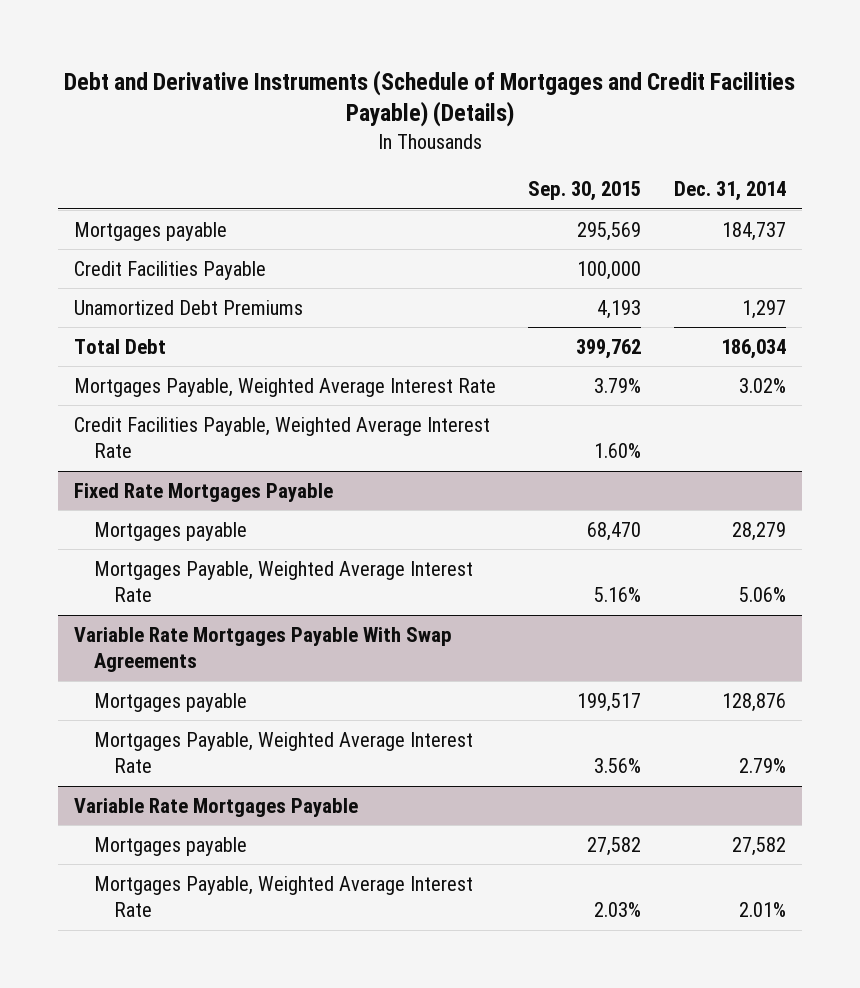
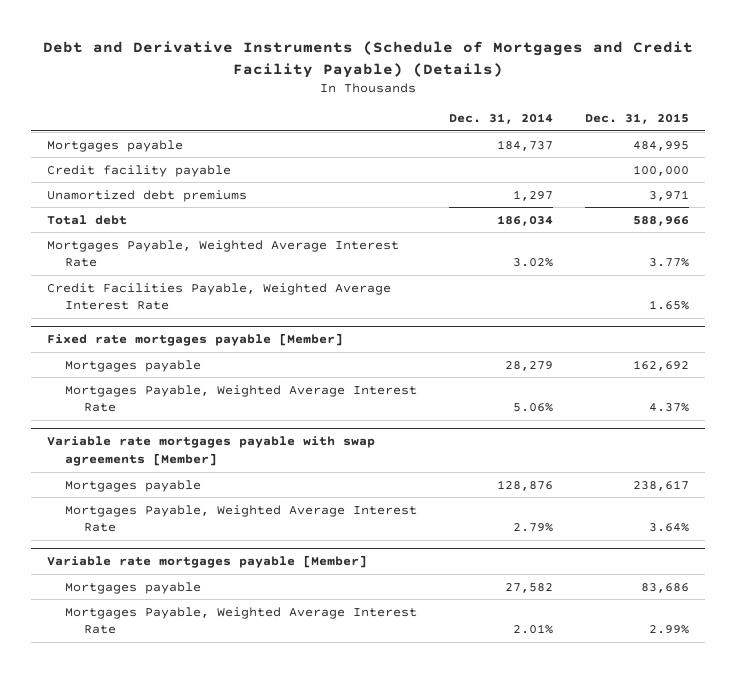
- Debt and Derivative Instruments (Schedule of Mortgages and Credit Facilities Payable) (Details)
+ Debt and Derivative Instruments (Schedule of Mortgages and Credit Facility Payable) (Details)
- | Sep. 30, 2015 | Dec. 31, 2014
+ | Dec. 31, 2014 | Dec. 31, 2015
- Credit Facilities Payable | 100,000 |
- Unamortized Debt Premiums | 4,193 | 1,297
- Total Debt | 399,762 | 186,034
+ Credit facility payable | | 100,000
+ Unamortized debt premiums | 1,297 | 3,971
+ Total debt | 186,034 | 588,966
- Fixed Rate Mortgages Payable
+ Fixed rate mortgages payable [Member]
- Variable Rate Mortgages Payable With Swap Agreements
+ Variable rate mortgages payable with swap agreements [Member]
- Variable Rate Mortgages Payable
+ Variable rate mortgages payable [Member]

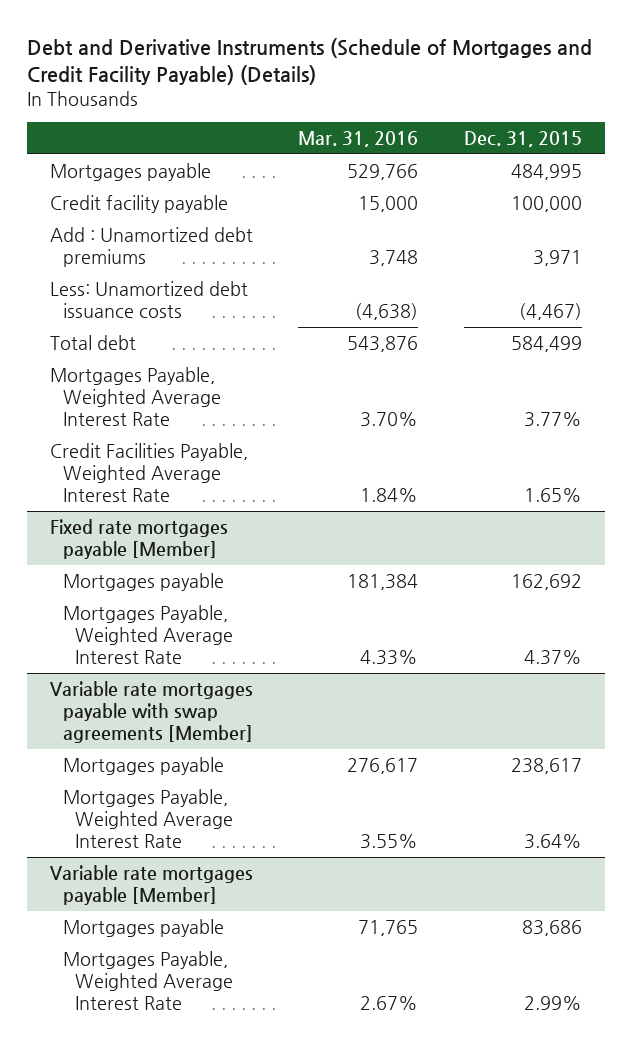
- | Dec. 31, 2014 | Dec. 31, 2015
+ | Mar. 31, 2016 | Dec. 31, 2015
- Unamortized debt premiums | 1,297 | 3,971
- Total debt | 186,034 | 588,966
+ Add : Unamortized debt premiums | 3,748 | 3,971
+ Less: Unamortized debt issuance costs | (4,638) | (4,467)
+ Total debt | 543,876 | 584,499

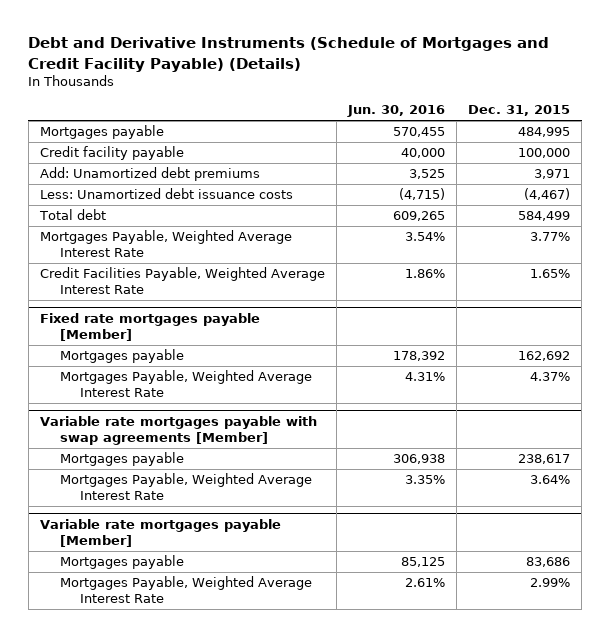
- | Mar. 31, 2016 | Dec. 31, 2015
+ | Jun. 30, 2016 | Dec. 31, 2015
- Add : Unamortized debt premiums | 3,748 | 3,971
+ Add: Unamortized debt premiums | 3,525 | 3,971

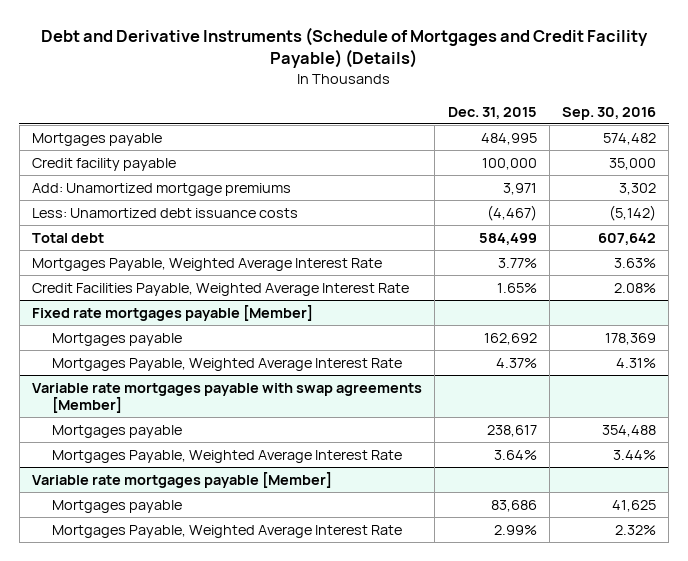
- | Jun. 30, 2016 | Dec. 31, 2015
+ | Dec. 31, 2015 | Sep. 30, 2016
- Add: Unamortized debt premiums | 3,525 | 3,971
+ Add: Unamortized mortgage premiums | 3,971 | 3,302

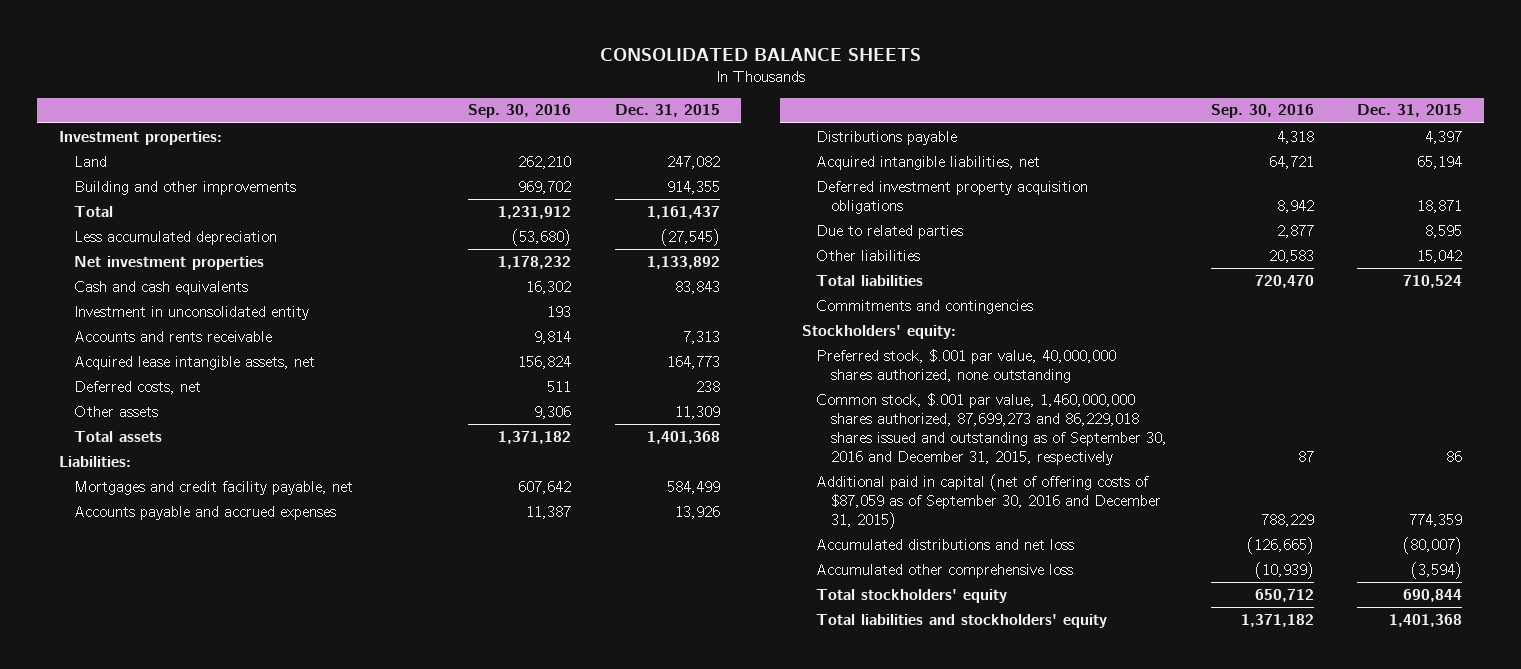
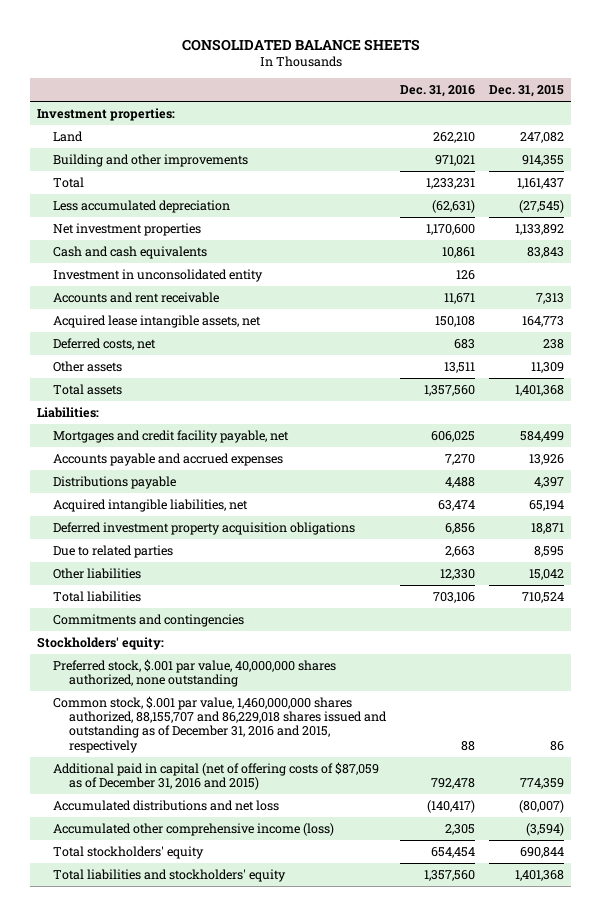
- | Sep. 30, 2016 | Dec. 31, 2015
+ | Dec. 31, 2016 | Dec. 31, 2015
- Accounts and rents receivable | 9,814 | 7,313
+ Accounts and rent receivable | 11,671 | 7,313
- Common stock, $.001 par value, 1,460,000,000 shares authorized, 87,699,273 and 86,229,018 shares issued and outstanding as of September 30, 2016 and December 31, 2015, respectively | 87 | 86
- Additional paid in capital (net of offering costs of $87,059 as of September 30, 2016 and December 31, 2015) | 788,229 | 774,359
+ Common stock, $.001 par value, 1,460,000,000 shares authorized, 88,155,707 and 86,229,018 shares issued and outstanding as of December 31, 2016 and 2015, respectively | 88 | 86
+ Additional paid in capital (net of offering costs of $87,059 as of December 31, 2016 and 2015) | 792,478 | 774,359
- Accumulated other comprehensive loss | (10,939) | (3,594)
+ Accumulated other comprehensive income (loss) | 2,305 | (3,594)

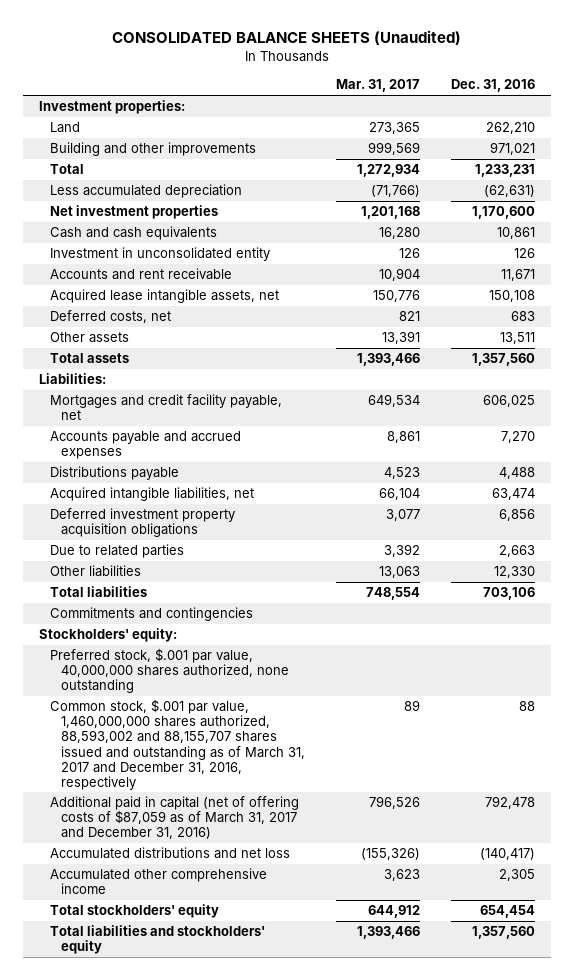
- CONSOLIDATED BALANCE SHEETS
+ CONSOLIDATED BALANCE SHEETS (Unaudited)
- | Dec. 31, 2016 | Dec. 31, 2015
+ | Mar. 31, 2017 | Dec. 31, 2016
- Common stock, $.001 par value, 1,460,000,000 shares authorized, 88,155,707 and 86,229,018 shares issued and outstanding as of December 31, 2016 and 2015, respectively | 88 | 86
- Additional paid in capital (net of offering costs of $87,059 as of December 31, 2016 and 2015) | 792,478 | 774,359
+ Common stock, $.001 par value, 1,460,000,000 shares authorized, 88,593,002 and 88,155,707 shares issued and outstanding as of March 31, 2017 and December 31, 2016, respectively | 89 | 88
+ Additional paid in capital (net of offering costs of $87,059 as of March 31, 2017 and December 31, 2016) | 796,526 | 792,478
- Accumulated other comprehensive income (loss) | 2,305 | (3,594)
+ Accumulated other comprehensive income | 3,623 | 2,305

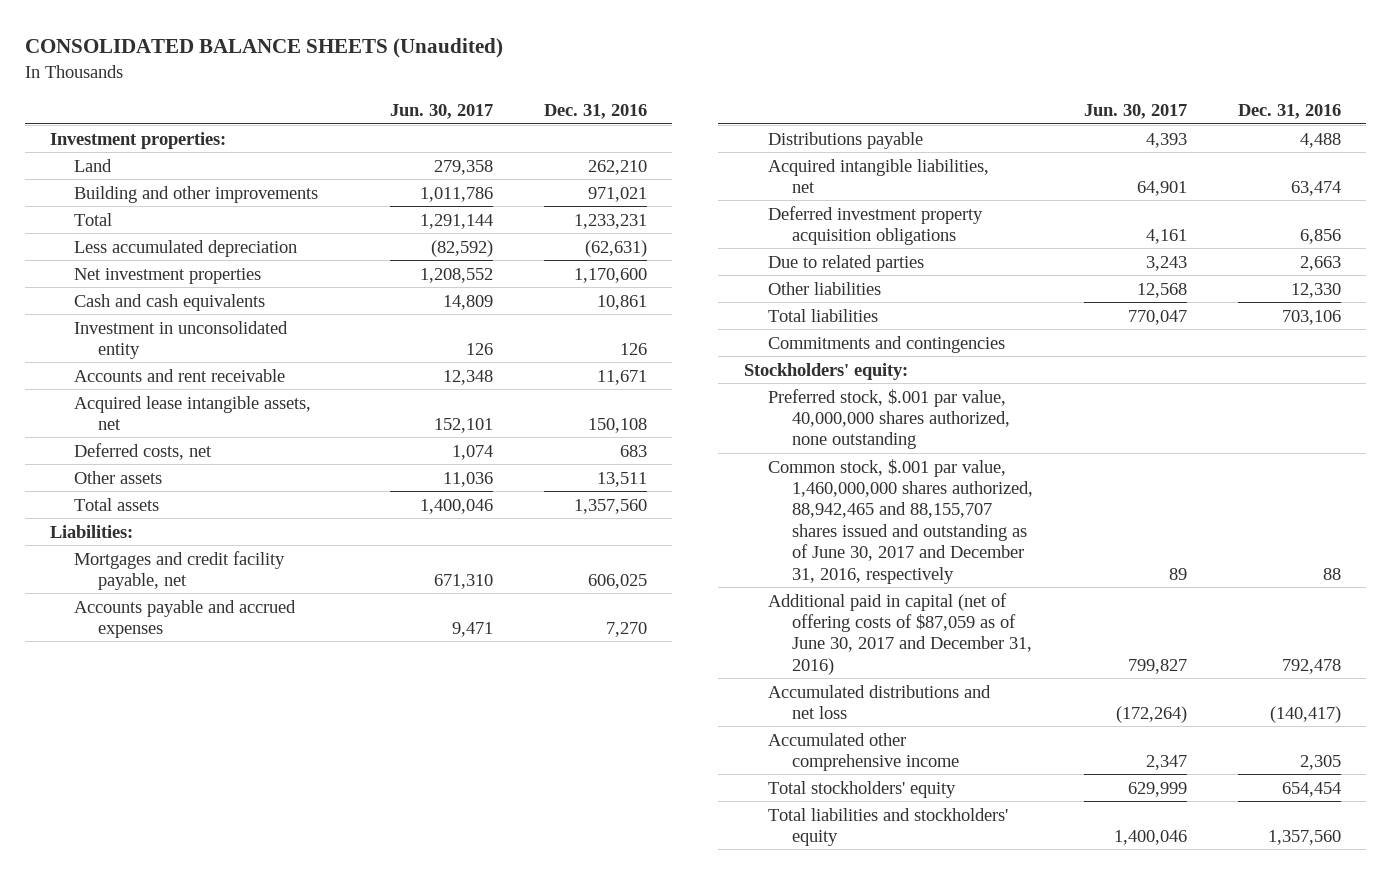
- | Mar. 31, 2017 | Dec. 31, 2016
+ | Jun. 30, 2017 | Dec. 31, 2016
- Common stock, $.001 par value, 1,460,000,000 shares authorized, 88,593,002 and 88,155,707 shares issued and outstanding as of March 31, 2017 and December 31, 2016, respectively | 89 | 88
- Additional paid in capital (net of offering costs of $87,059 as of March 31, 2017 and December 31, 2016) | 796,526 | 792,478
+ Common stock, $.001 par value, 1,460,000,000 shares authorized, 88,942,465 and 88,155,707 shares issued and outstanding as of June 30, 2017 and December 31, 2016, respectively | 89 | 88
+ Additional paid in capital (net of offering costs of $87,059 as of June 30, 2017 and December 31, 2016) | 799,827 | 792,478

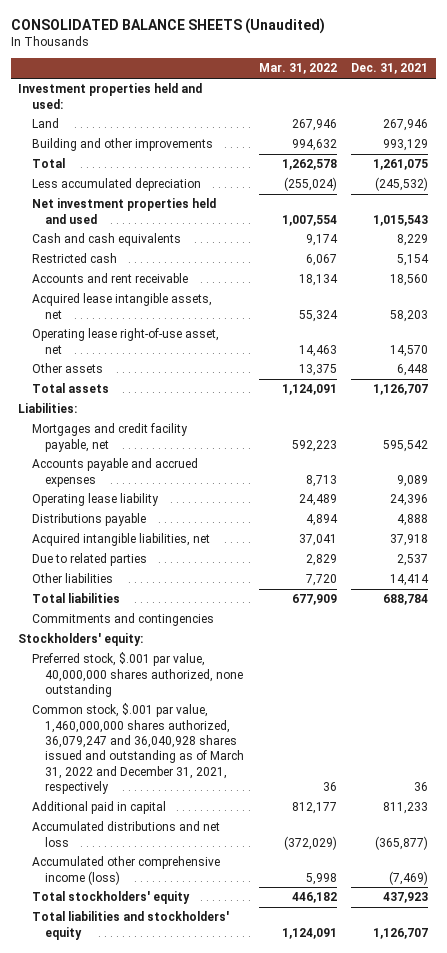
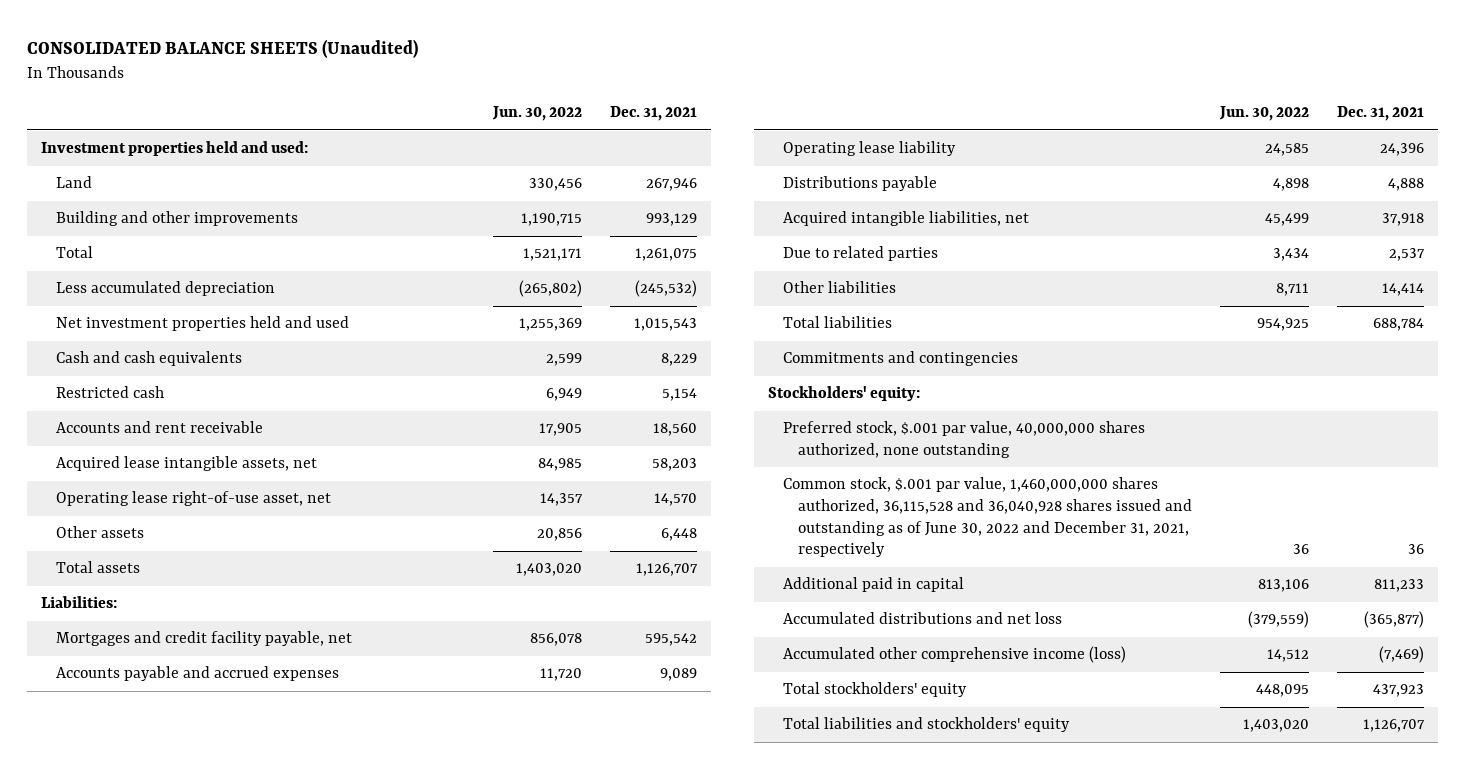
- | Mar. 31, 2022 | Dec. 31, 2021
+ | Jun. 30, 2022 | Dec. 31, 2021
- Common stock, $.001 par value, 1,460,000,000 shares authorized, 36,079,247 and 36,040,928 shares issued and outstanding as of March 31, 2022 and December 31, 2021, respectively | 36 | 36
+ Common stock, $.001 par value, 1,460,000,000 shares authorized, 36,115,528 and 36,040,928 shares issued and outstanding as of June 30, 2022 and December 31, 2021, respectively | 36 | 36

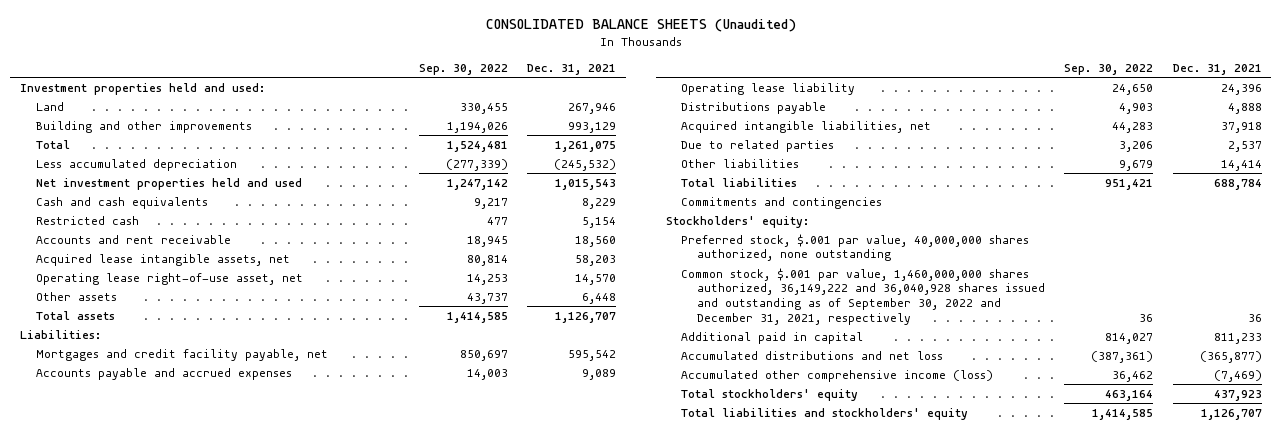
- | Jun. 30, 2022 | Dec. 31, 2021
+ | Sep. 30, 2022 | Dec. 31, 2021
- Common stock, $.001 par value, 1,460,000,000 shares authorized, 36,115,528 and 36,040,928 shares issued and outstanding as of June 30, 2022 and December 31, 2021, respectively | 36 | 36
+ Common stock, $.001 par value, 1,460,000,000 shares authorized, 36,149,222 and 36,040,928 shares issued and outstanding as of September 30, 2022 and December 31, 2021, respectively | 36 | 36

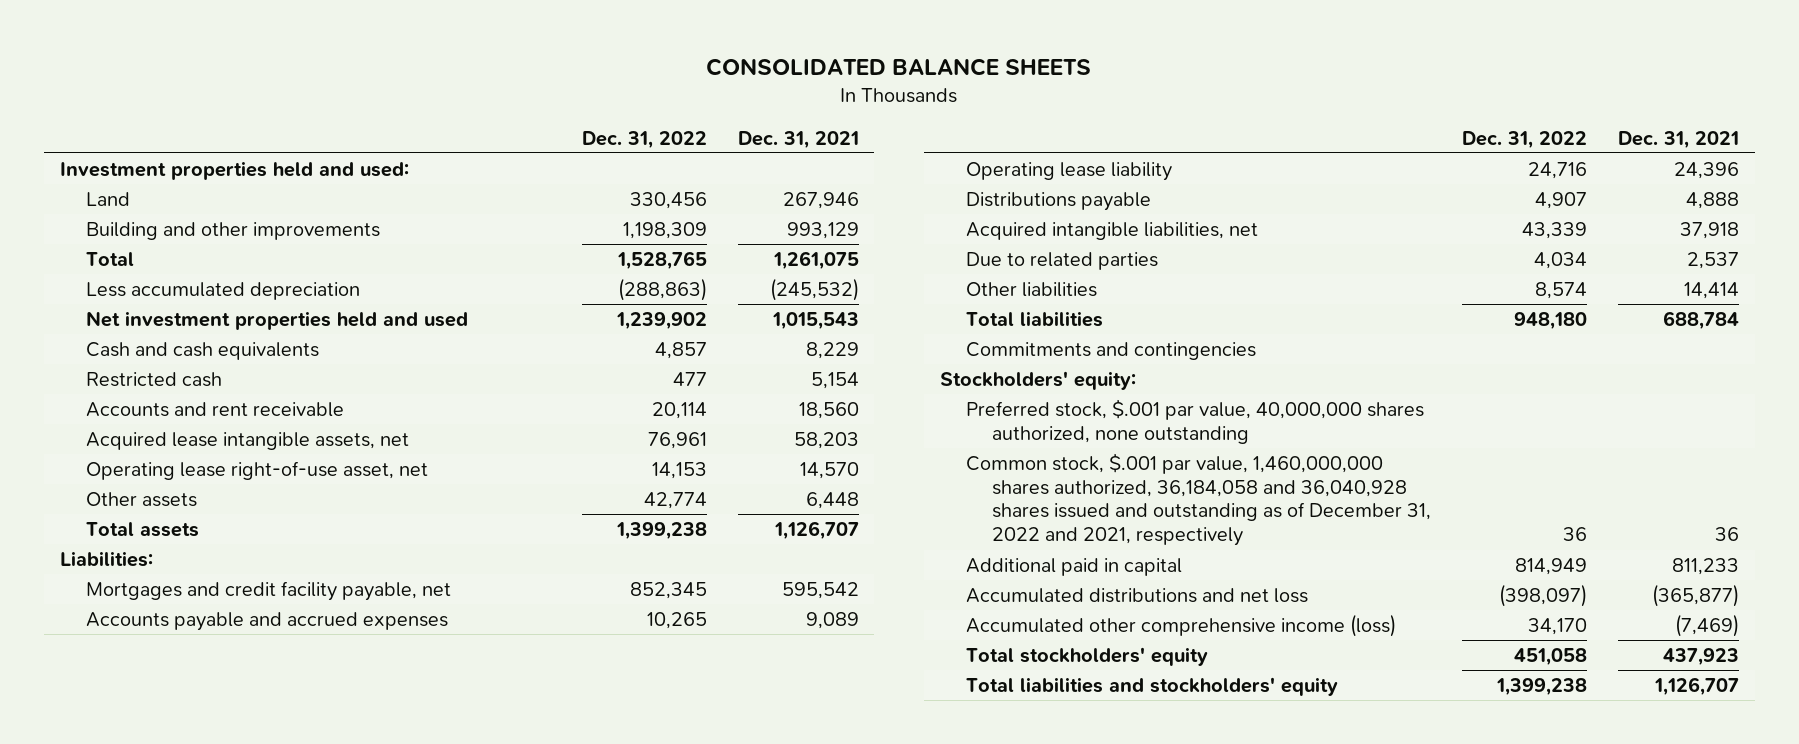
- CONSOLIDATED BALANCE SHEETS (Unaudited)
+ CONSOLIDATED BALANCE SHEETS
- | Sep. 30, 2022 | Dec. 31, 2021
+ | Dec. 31, 2022 | Dec. 31, 2021
- Common stock, $.001 par value, 1,460,000,000 shares authorized, 36,149,222 and 36,040,928 shares issued and outstanding as of September 30, 2022 and December 31, 2021, respectively | 36 | 36
+ Common stock, $.001 par value, 1,460,000,000 shares authorized, 36,184,058 and 36,040,928 shares issued and outstanding as of December 31, 2022 and 2021, respectively | 36 | 36

